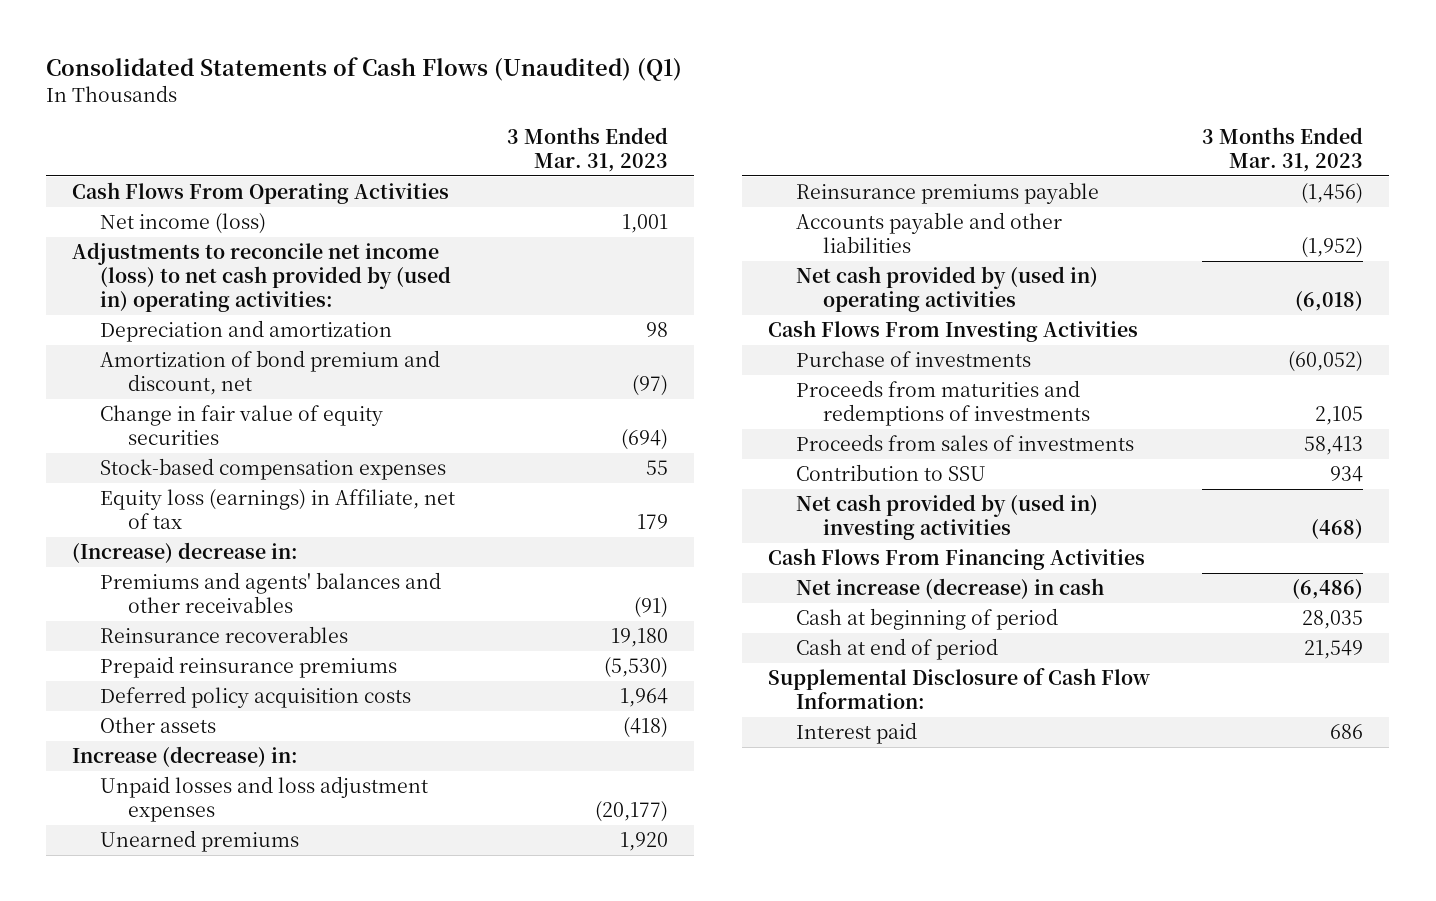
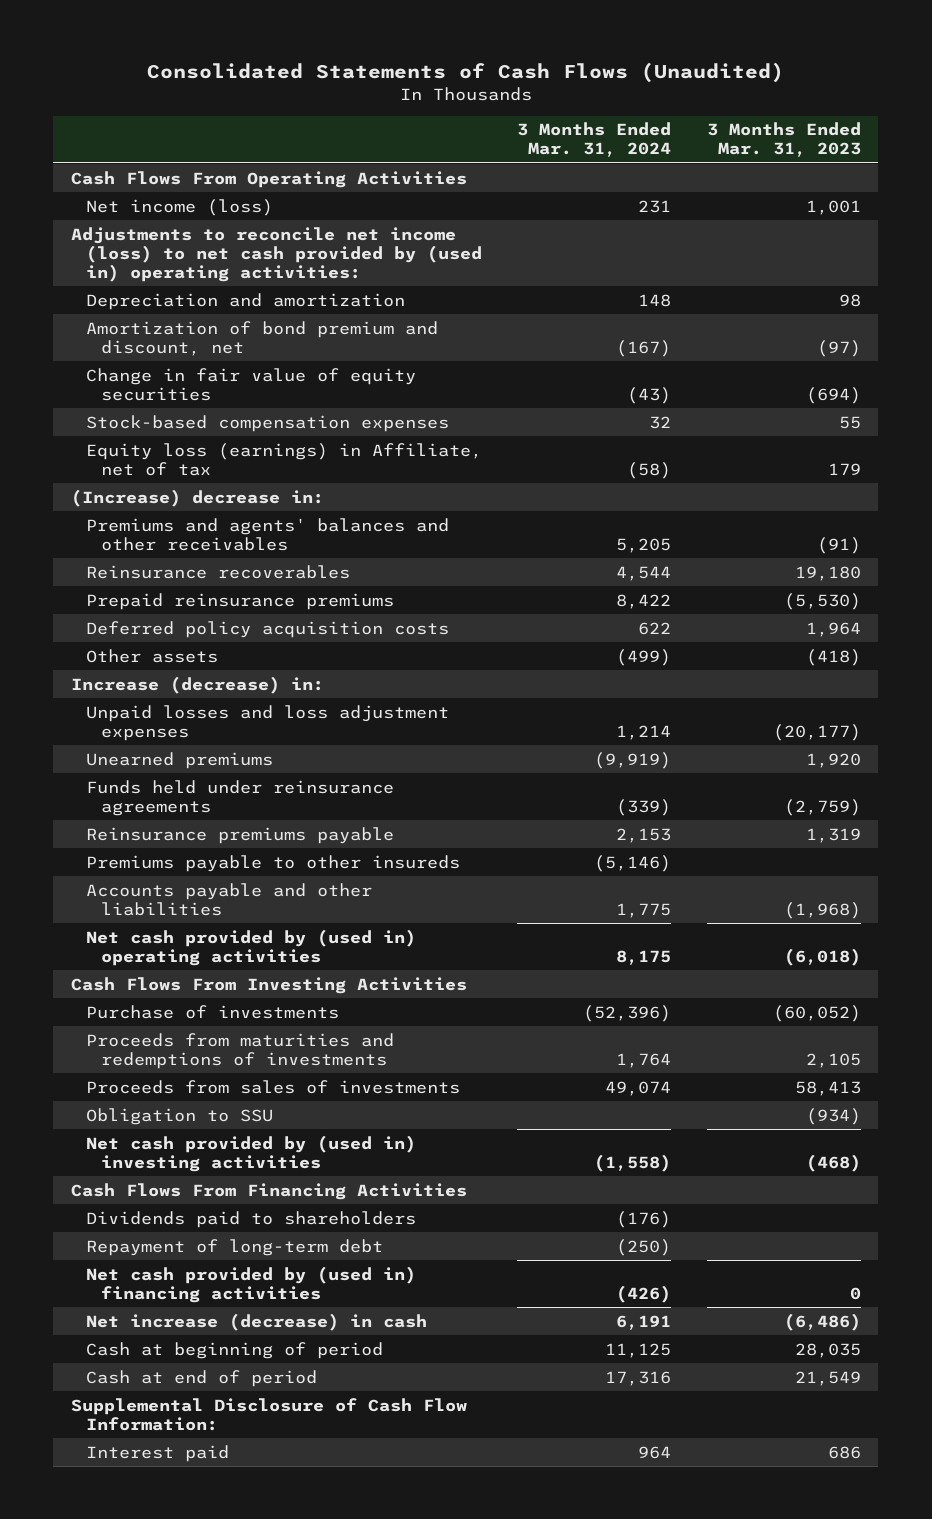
- Consolidated Statements of Cash Flows (Unaudited) (Q1)
+ Consolidated Statements of Cash Flows (Unaudited)
- | 3 Months Ended Mar. 31, 2023
+ | 3 Months Ended Mar. 31, 2024 | 3 Months Ended Mar. 31, 2023
- Reinsurance premiums payable | (1,456)
- Accounts payable and other liabilities | (1,952)
+ Funds held under reinsurance agreements | (339) | (2,759)
+ Reinsurance premiums payable | 2,153 | 1,319
+ Premiums payable to other insureds | (5,146) |
+ Accounts payable and other liabilities | 1,775 | (1,968)
- Contribution to SSU | 934
+ Obligation to SSU | | (934)
+ Dividends paid to shareholders | (176) |
+ Repayment of long-term debt | (250) |
+ Net cash provided by (used in) financing activities | (426) | 0

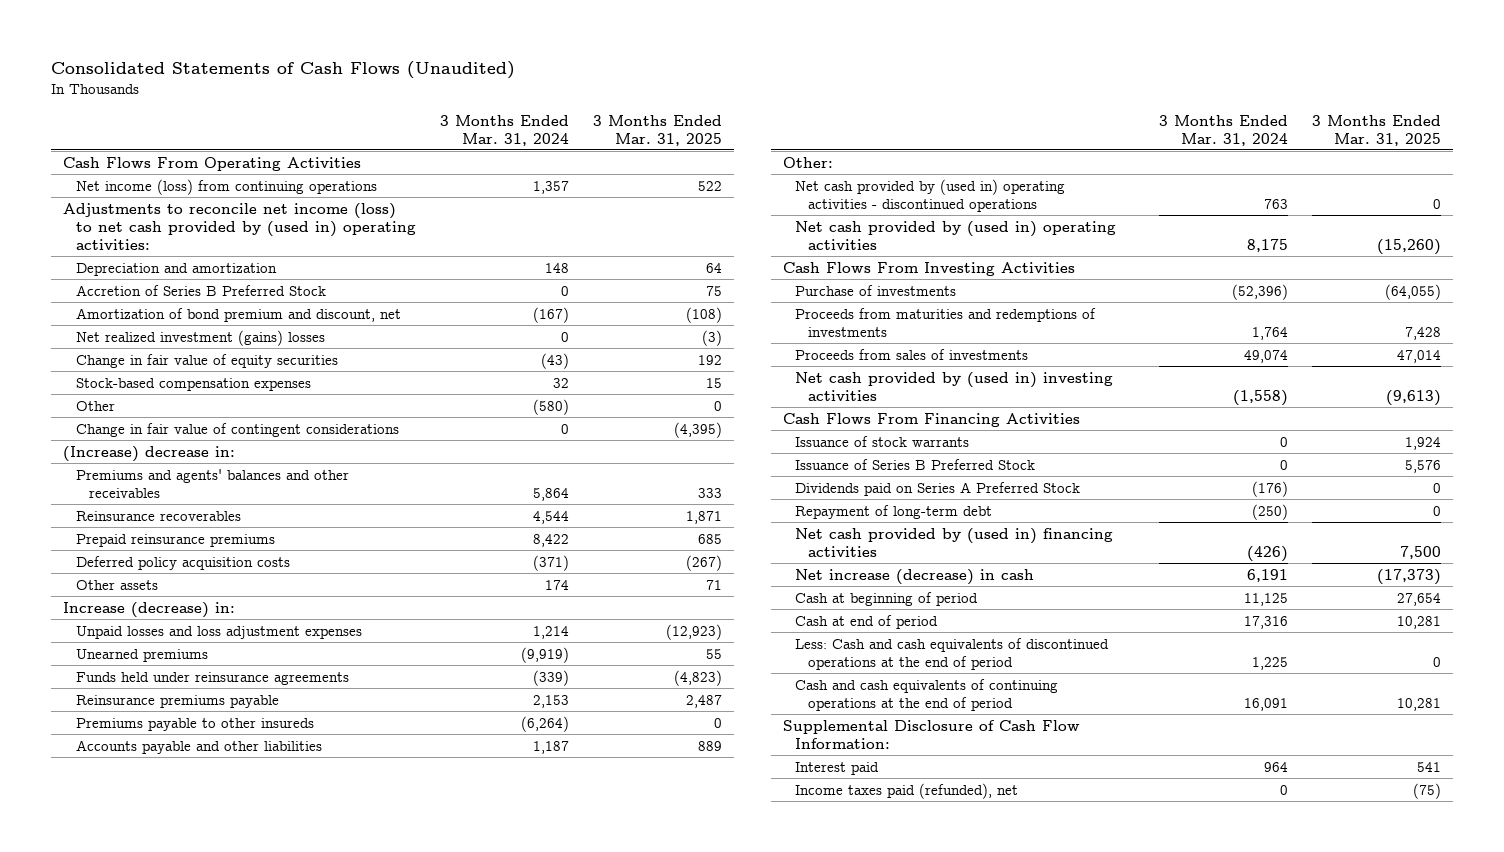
- | 3 Months Ended Mar. 31, 2024 | 3 Months Ended Mar. 31, 2023
+ | 3 Months Ended Mar. 31, 2024 | 3 Months Ended Mar. 31, 2025
- Net income (loss) | 231 | 1,001
+ Net income (loss) from continuing operations | 1,357 | 522
+ Accretion of Series B Preferred Stock | 0 | 75
+ Net realized investment (gains) losses | 0 | (3)
- Equity loss (earnings) in Affiliate, net of tax | (58) | 179
+ Other | (580) | 0
+ Change in fair value of contingent considerations | 0 | (4,395)
- Premiums and agents' balances and other receivables | 5,205 | (91)
+ Premiums and agents' balances and other receivables | 5,864 | 333
- Deferred policy acquisition costs | 622 | 1,964
- Other assets | (499) | (418)
+ Deferred policy acquisition costs | (371) | (267)
+ Other assets | 174 | 71
- Premiums payable to other insureds | (5,146) |
- Accounts payable and other liabilities | 1,775 | (1,968)
+ Premiums payable to other insureds | (6,264) | 0
+ Accounts payable and other liabilities | 1,187 | 889
+ Other:
+ Net cash provided by (used in) operating activities - discontinued operations | 763 | 0
- Obligation to SSU | | (934)
- Dividends paid to shareholders | (176) |
+ Issuance of stock warrants | 0 | 1,924
+ Issuance of Series B Preferred Stock | 0 | 5,576
+ Dividends paid on Series A Preferred Stock | (176) | 0
+ Less: Cash and cash equivalents of discontinued operations at the end of period | 1,225 | 0
+ Cash and cash equivalents of continuing operations at the end of period | 16,091 | 10,281
+ Income taxes paid (refunded), net | 0 | (75)

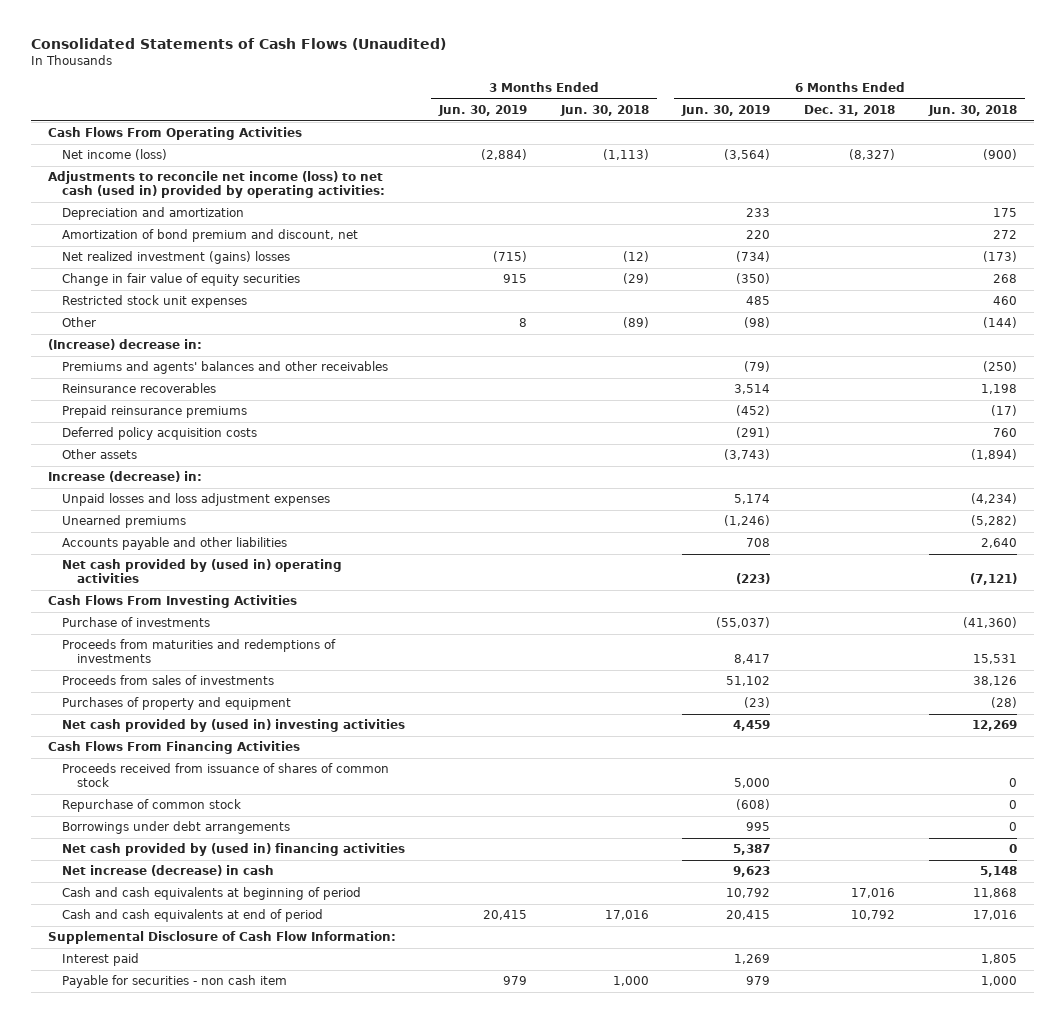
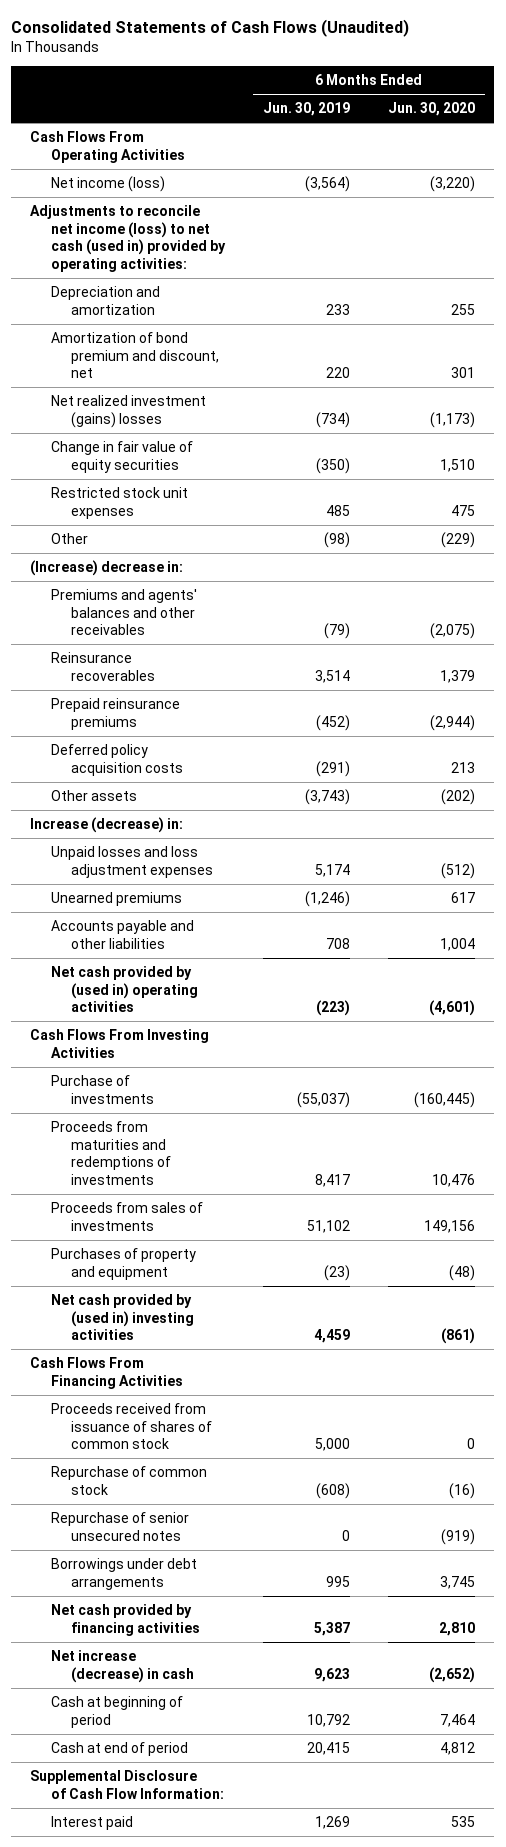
- | 3 Months Ended Jun. 30, 2019 | 3 Months Ended Jun. 30, 2018 | 6 Months Ended Jun. 30, 2019 | 6 Months Ended Dec. 31, 2018 | 6 Months Ended Jun. 30, 2018
+ | 6 Months Ended Jun. 30, 2019 | 6 Months Ended Jun. 30, 2020
+ Repurchase of senior unsecured notes | 0 | (919)
- Net cash provided by (used in) financing activities | | | 5,387 | | 0
+ Net cash provided by financing activities | 5,387 | 2,810
- Cash and cash equivalents at beginning of period | | | 10,792 | 17,016 | 11,868
- Cash and cash equivalents at end of period | 20,415 | 17,016 | 20,415 | 10,792 | 17,016
+ Cash at beginning of period | 10,792 | 7,464
+ Cash at end of period | 20,415 | 4,812
- Payable for securities - non cash item | 979 | 1,000 | 979 | | 1,000

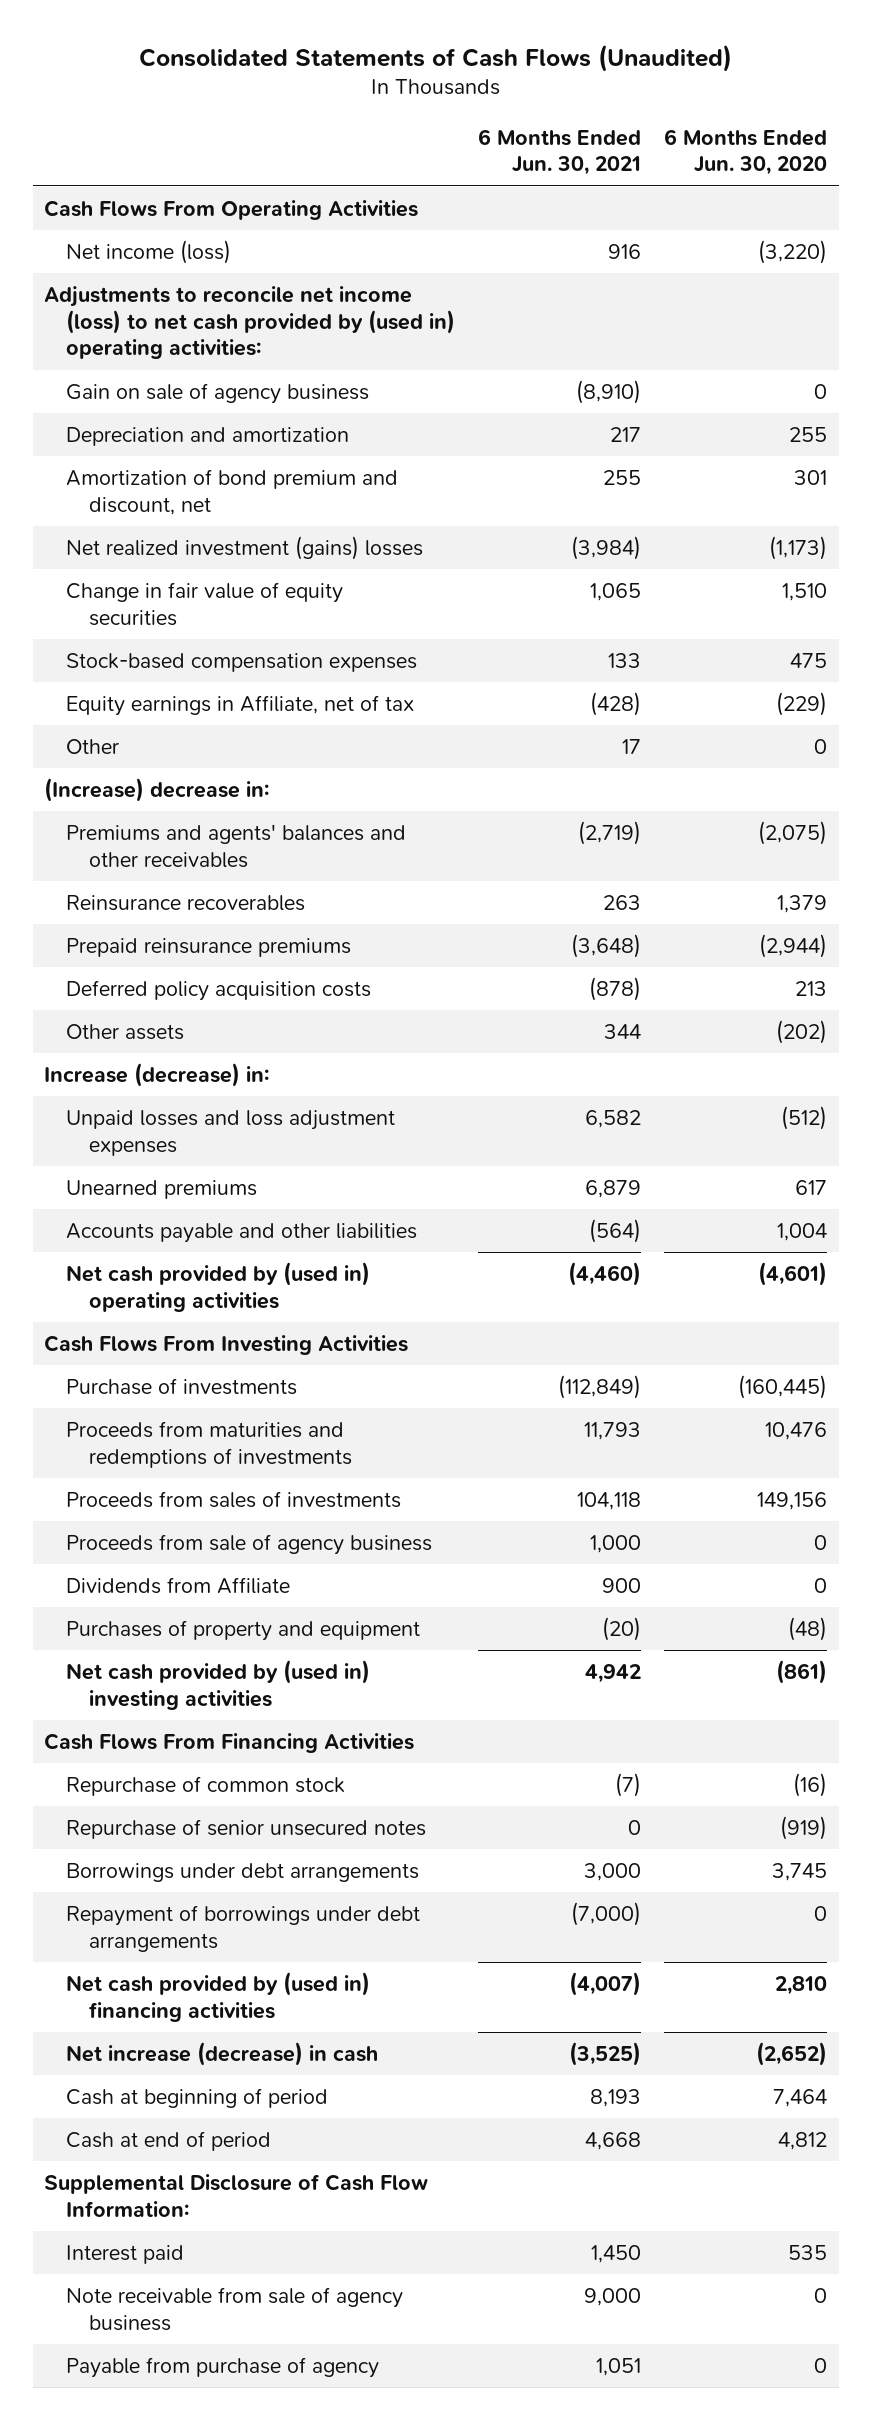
- | 6 Months Ended Jun. 30, 2019 | 6 Months Ended Jun. 30, 2020
+ | 6 Months Ended Jun. 30, 2021 | 6 Months Ended Jun. 30, 2020
- Adjustments to reconcile net income (loss) to net cash (used in) provided by operating activities:
+ Adjustments to reconcile net income (loss) to net cash provided by (used in) operating activities:
+ Gain on sale of agency business | (8,910) | 0
- Restricted stock unit expenses | 485 | 475
- Other | (98) | (229)
+ Stock-based compensation expenses | 133 | 475
+ Equity earnings in Affiliate, net of tax | (428) | (229)
+ Other | 17 | 0
+ Proceeds from sale of agency business | 1,000 | 0
+ Dividends from Affiliate | 900 | 0
- Proceeds received from issuance of shares of common stock | 5,000 | 0
- Net cash provided by financing activities | 5,387 | 2,810
+ Repayment of borrowings under debt arrangements | (7,000) | 0
+ Net cash provided by (used in) financing activities | (4,007) | 2,810
+ Note receivable from sale of agency business | 9,000 | 0
+ Payable from purchase of agency | 1,051 | 0

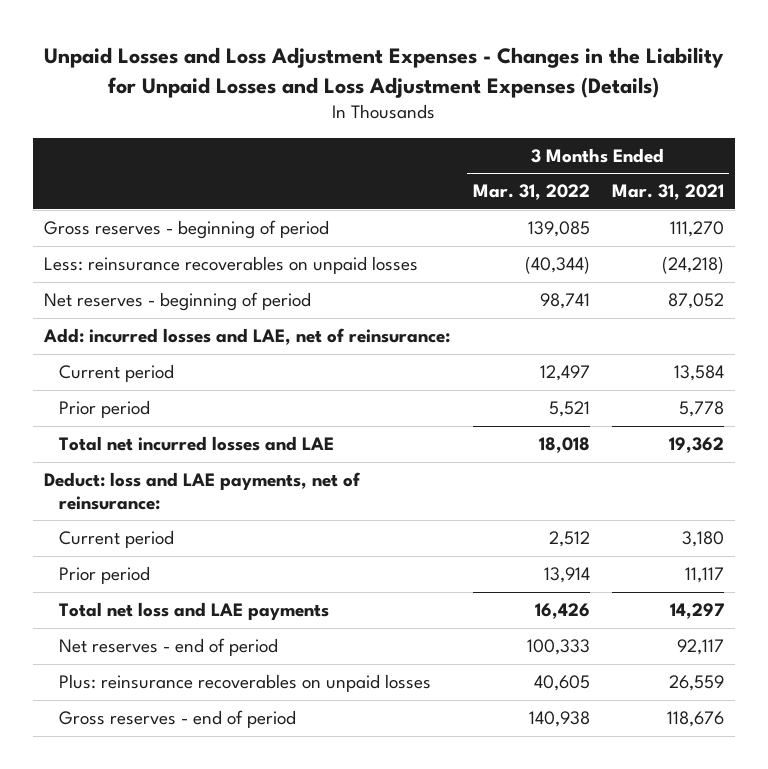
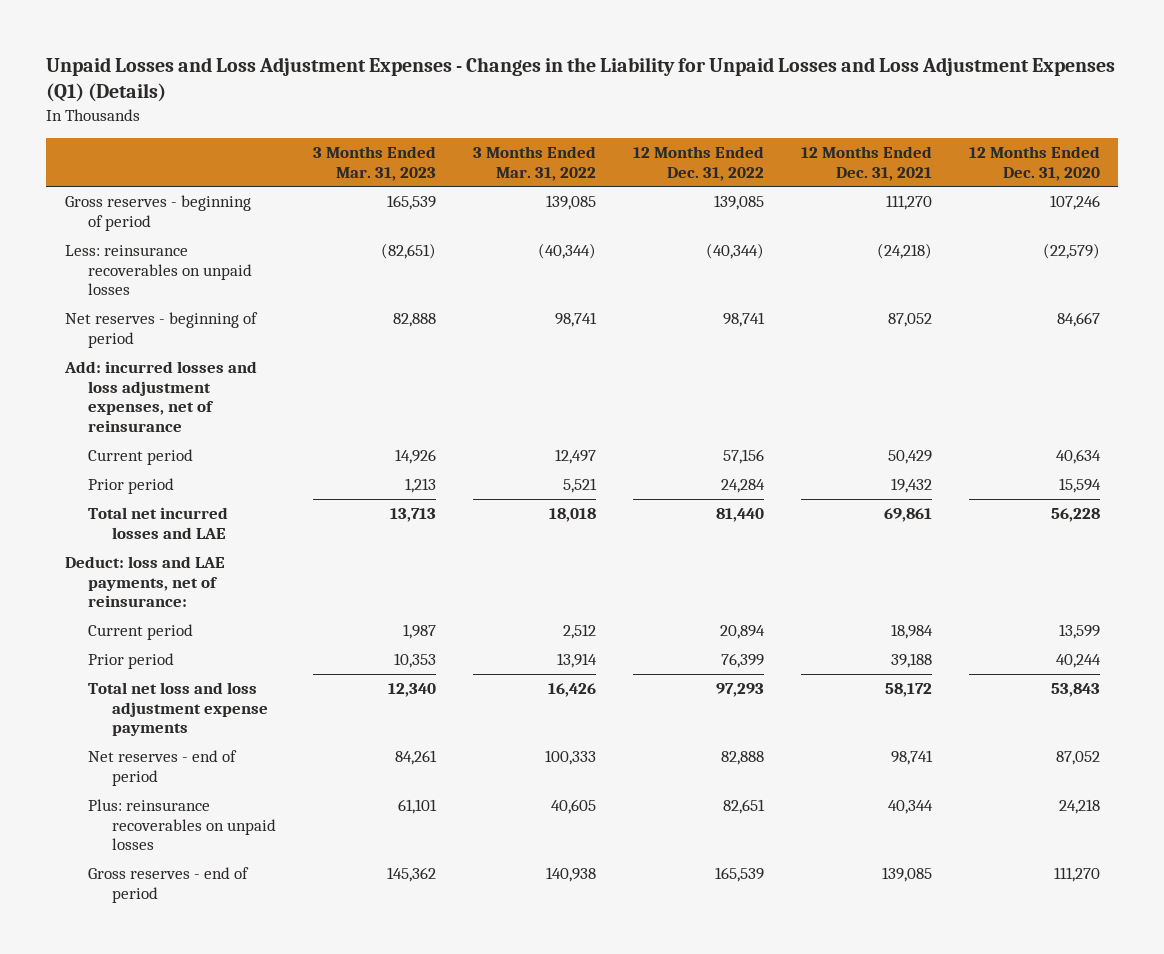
- Unpaid Losses and Loss Adjustment Expenses - Changes in the Liability for Unpaid Losses and Loss Adjustment Expenses (Details)
+ Unpaid Losses and Loss Adjustment Expenses - Changes in the Liability for Unpaid Losses and Loss Adjustment Expenses (Q1) (Details)
- | 3 Months Ended Mar. 31, 2022 | 3 Months Ended Mar. 31, 2021
+ | 3 Months Ended Mar. 31, 2023 | 3 Months Ended Mar. 31, 2022 | 12 Months Ended Dec. 31, 2022 | 12 Months Ended Dec. 31, 2021 | 12 Months Ended Dec. 31, 2020
- Add: incurred losses and LAE, net of reinsurance:
+ Add: incurred losses and loss adjustment expenses, net of reinsurance
- Total net loss and LAE payments | 16,426 | 14,297
+ Total net loss and loss adjustment expense payments | 12,340 | 16,426 | 97,293 | 58,172 | 53,843

